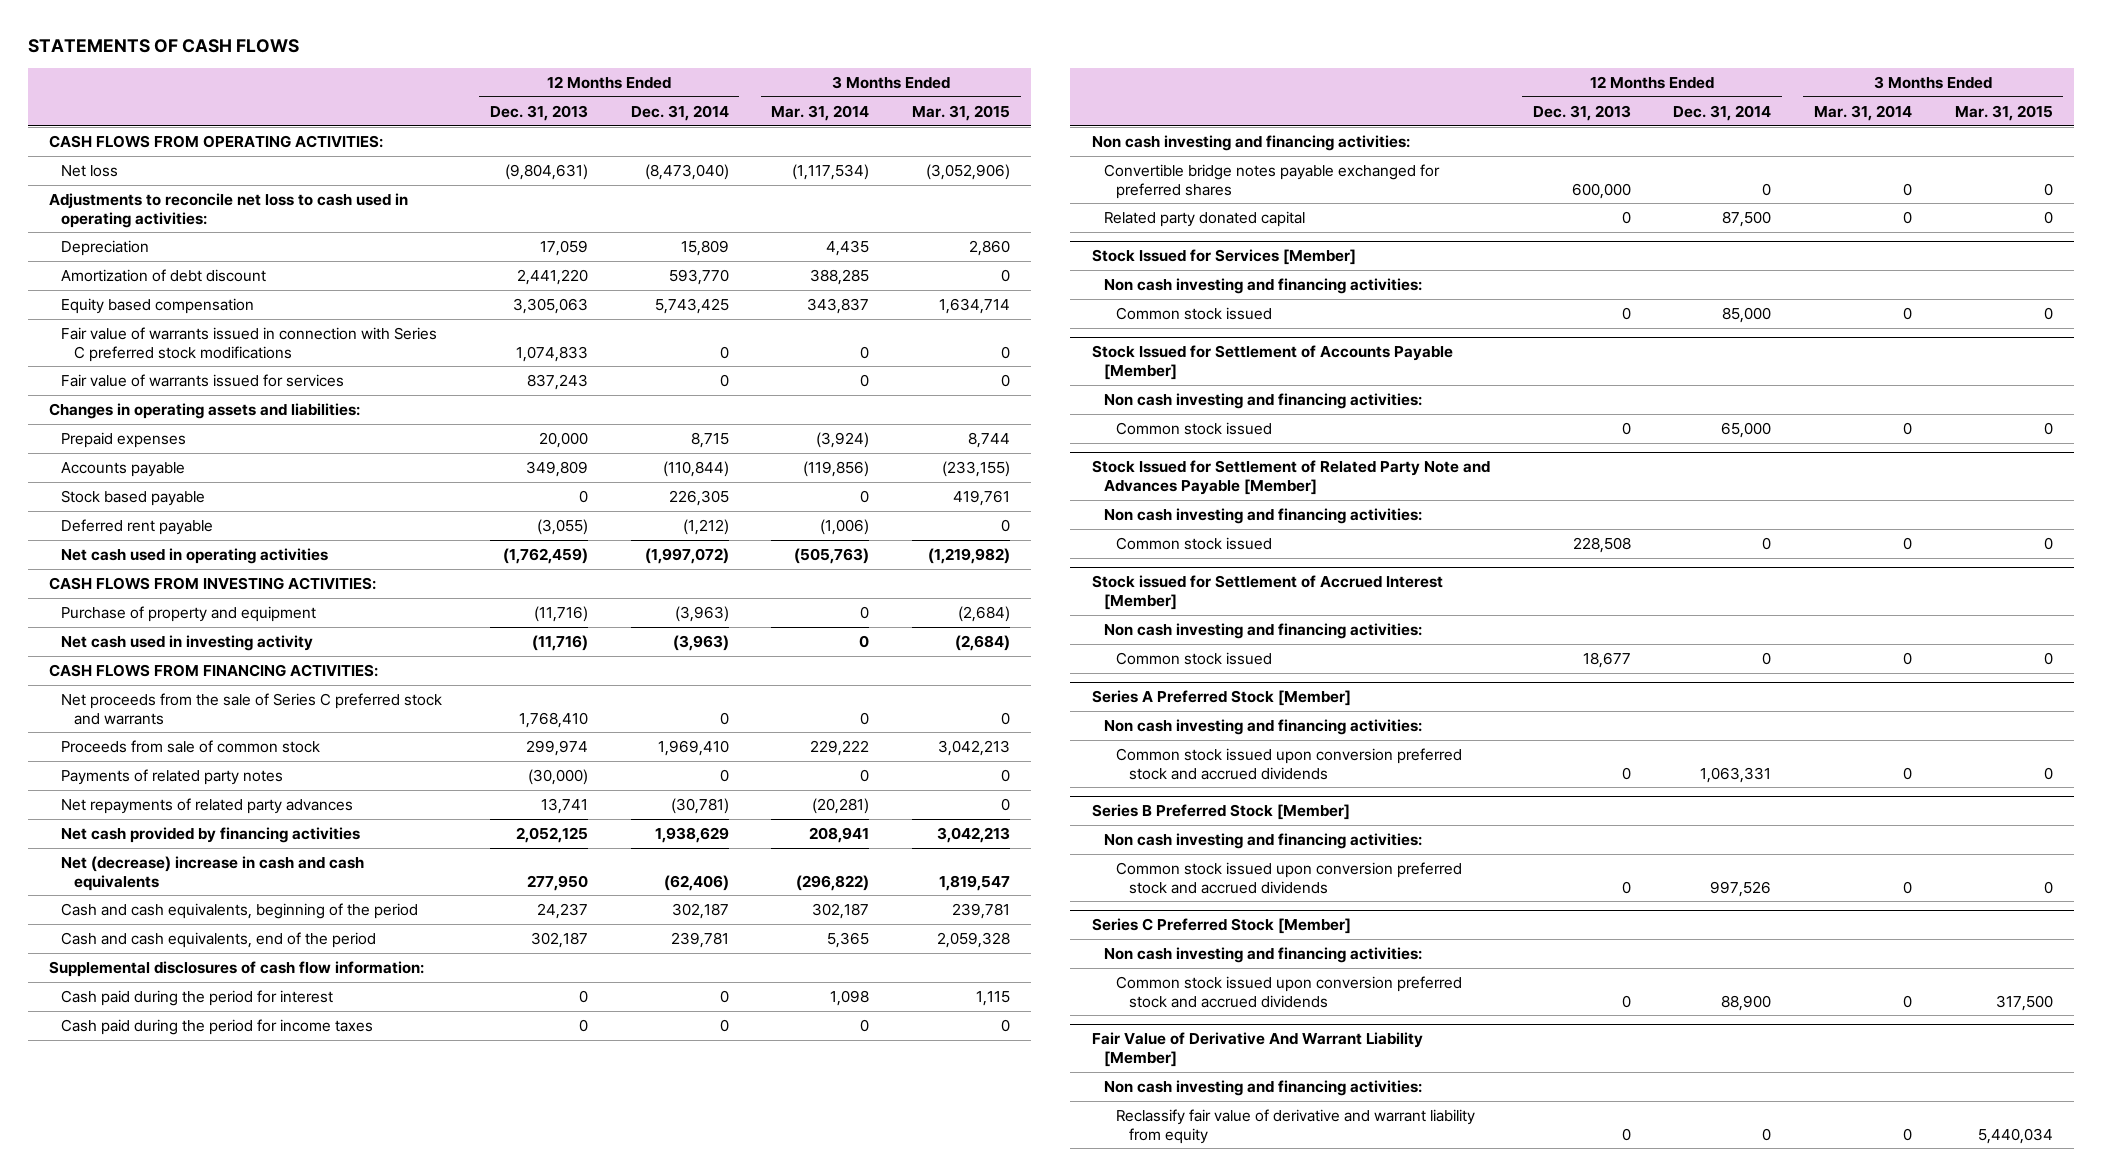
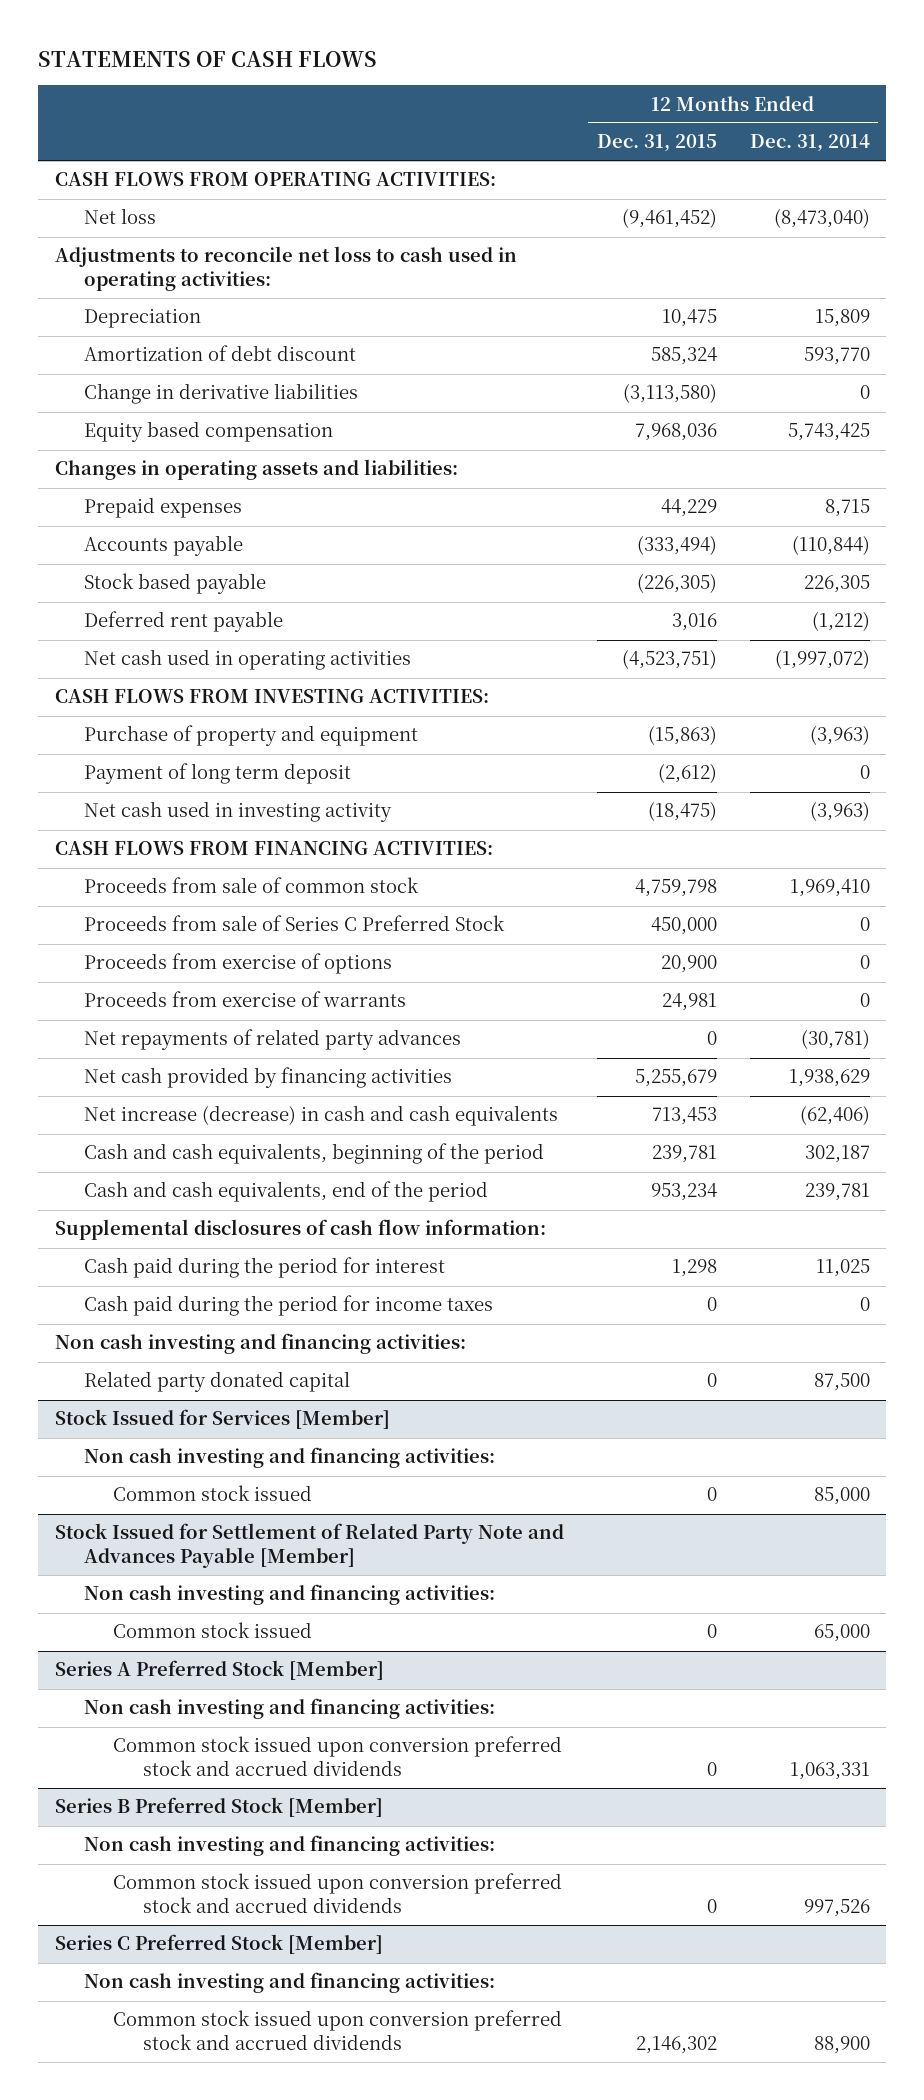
- | 12 Months Ended Dec. 31, 2013 | 12 Months Ended Dec. 31, 2014 | 3 Months Ended Mar. 31, 2014 | 3 Months Ended Mar. 31, 2015
+ | 12 Months Ended Dec. 31, 2015 | 12 Months Ended Dec. 31, 2014
+ Change in derivative liabilities | (3,113,580) | 0
- Fair value of warrants issued in connection with Series C preferred stock modifications | 1,074,833 | 0 | 0 | 0
- Fair value of warrants issued for services | 837,243 | 0 | 0 | 0
+ Payment of long term deposit | (2,612) | 0
- Net proceeds from the sale of Series C preferred stock and warrants | 1,768,410 | 0 | 0 | 0
- Payments of related party notes | (30,000) | 0 | 0 | 0
+ Proceeds from sale of Series C Preferred Stock | 450,000 | 0
+ Proceeds from exercise of options | 20,900 | 0
+ Proceeds from exercise of warrants | 24,981 | 0
- Net (decrease) increase in cash and cash equivalents | 277,950 | (62,406) | (296,822) | 1,819,547
+ Net increase (decrease) in cash and cash equivalents | 713,453 | (62,406)
- Cash paid during the period for interest | 0 | 0 | 1,098 | 1,115
+ Cash paid during the period for interest | 1,298 | 11,025
- Convertible bridge notes payable exchanged for preferred shares | 600,000 | 0 | 0 | 0
- Stock Issued for Settlement of Accounts Payable [Member]
- Non cash investing and financing activities:
- Common stock issued | 0 | 65,000 | 0 | 0
@ Stock Issued for Settlement of Related Party Note and Advances Payable [Member]
- Common stock issued | 228,508 | 0 | 0 | 0
- Stock issued for Settlement of Accrued Interest [Member]
- Non cash investing and financing activities:
- Common stock issued | 18,677 | 0 | 0 | 0
@ Stock Issued for Settlement of Related Party Note and Advances Payable [Member]
+ Common stock issued | 0 | 65,000
- Fair Value of Derivative And Warrant Liability [Member]
- Non cash investing and financing activities:
- Reclassify fair value of derivative and warrant liability from equity | 0 | 0 | 0 | 5,440,034

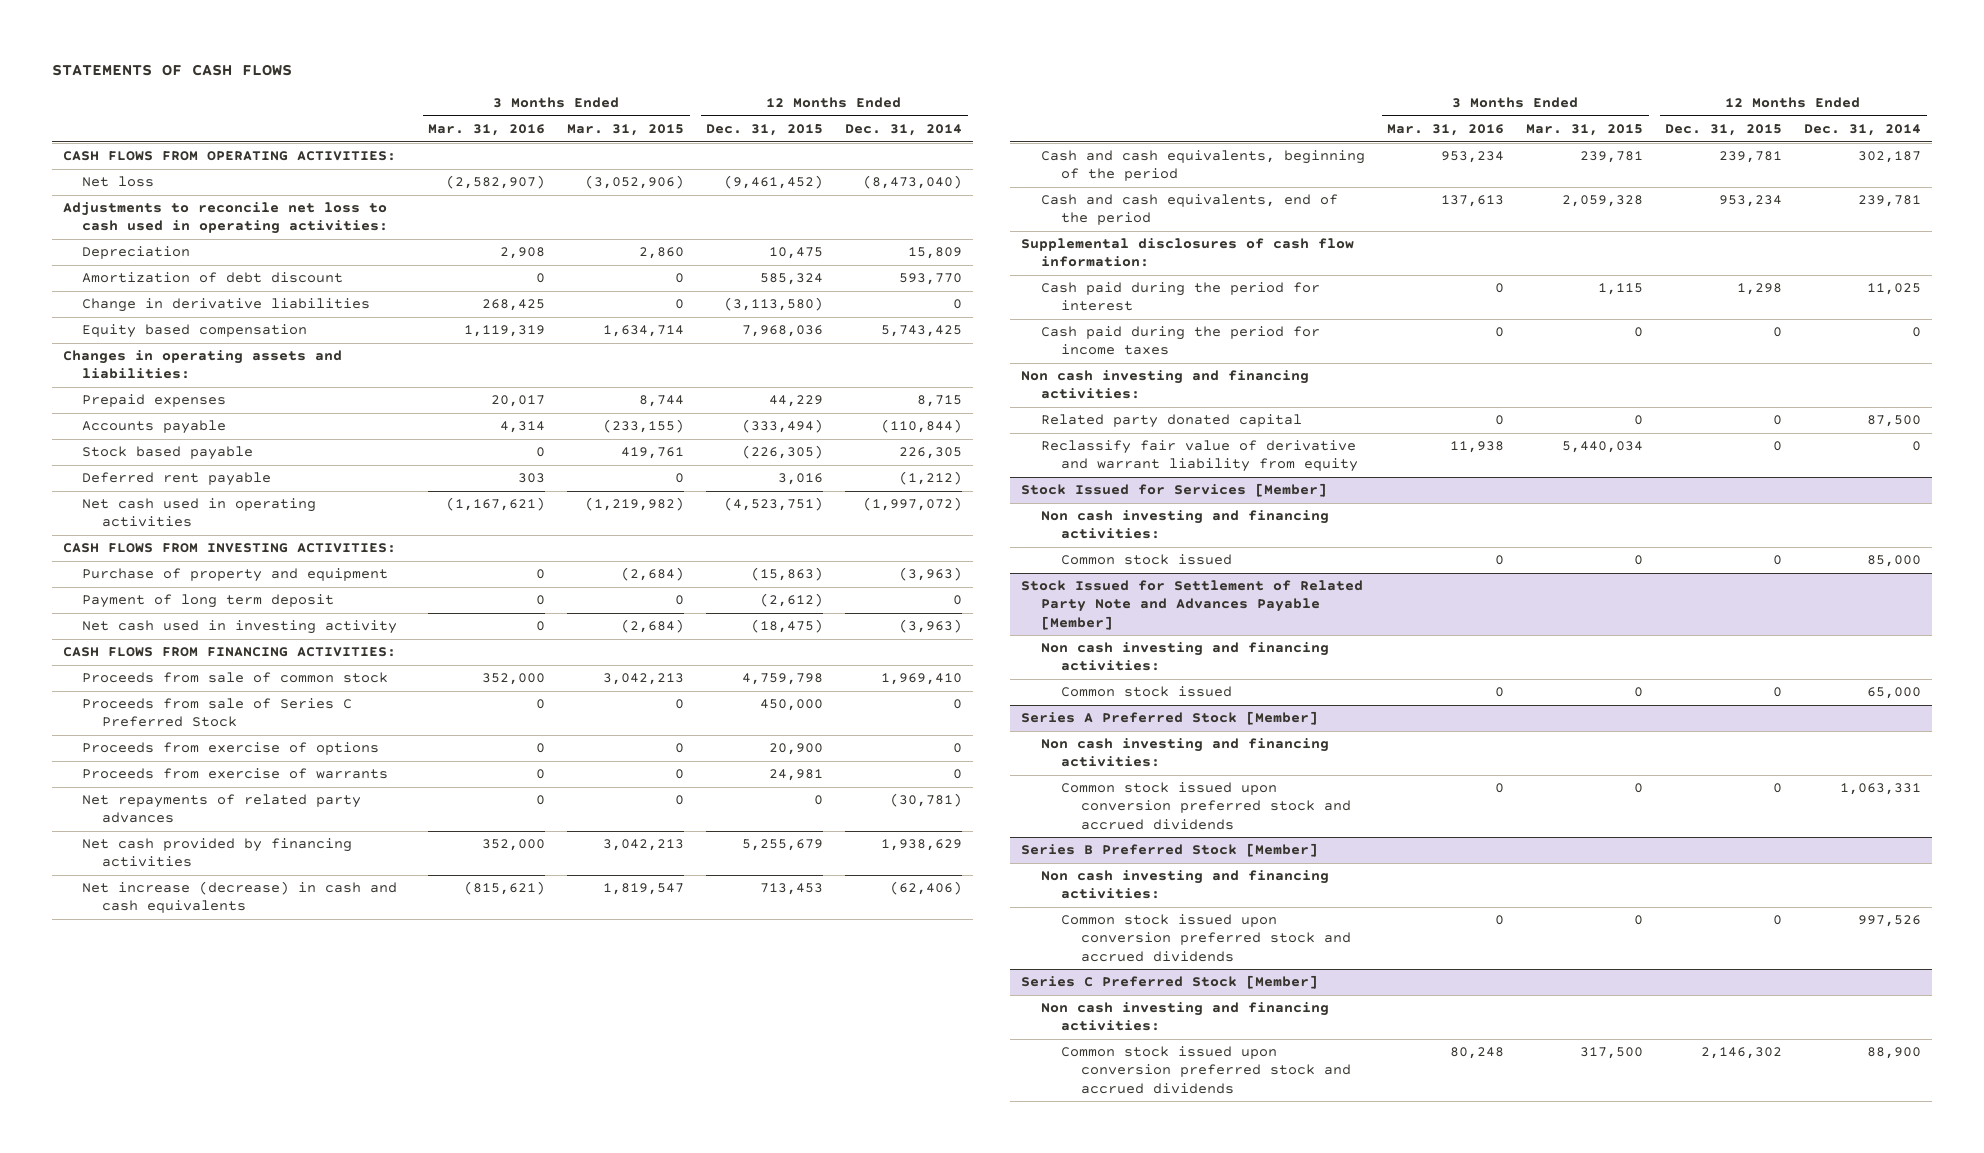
- | 12 Months Ended Dec. 31, 2015 | 12 Months Ended Dec. 31, 2014
+ | 3 Months Ended Mar. 31, 2016 | 3 Months Ended Mar. 31, 2015 | 12 Months Ended Dec. 31, 2015 | 12 Months Ended Dec. 31, 2014
+ Reclassify fair value of derivative and warrant liability from equity | 11,938 | 5,440,034 | 0 | 0

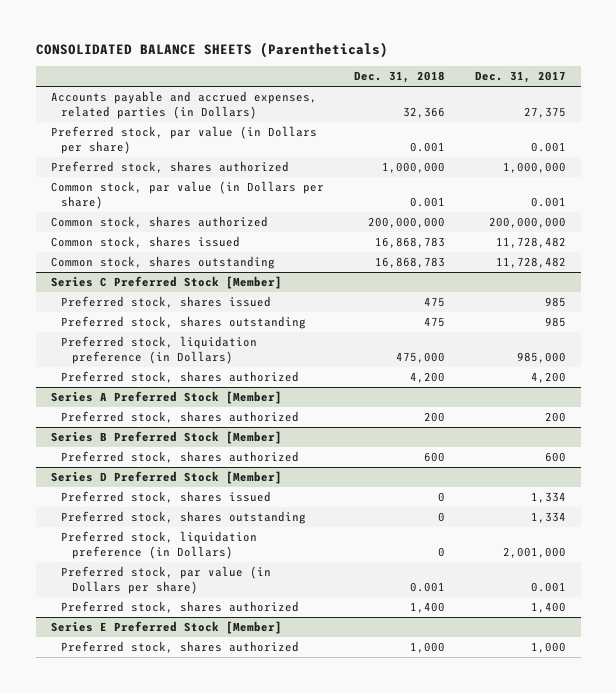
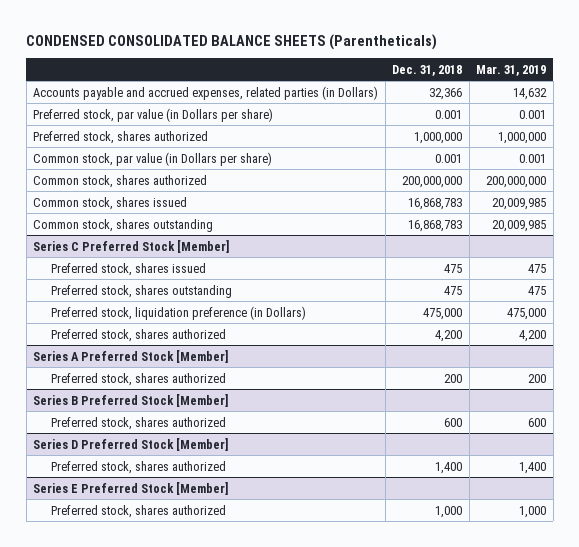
- CONSOLIDATED BALANCE SHEETS (Parentheticals)
+ CONDENSED CONSOLIDATED BALANCE SHEETS (Parentheticals)
- | Dec. 31, 2018 | Dec. 31, 2017
+ | Dec. 31, 2018 | Mar. 31, 2019
@ Series D Preferred Stock [Member]
- Preferred stock, shares issued | 0 | 1,334
- Preferred stock, shares outstanding | 0 | 1,334
- Preferred stock, liquidation preference (in Dollars) | 0 | 2,001,000
- Preferred stock, par value (in Dollars per share) | 0.001 | 0.001

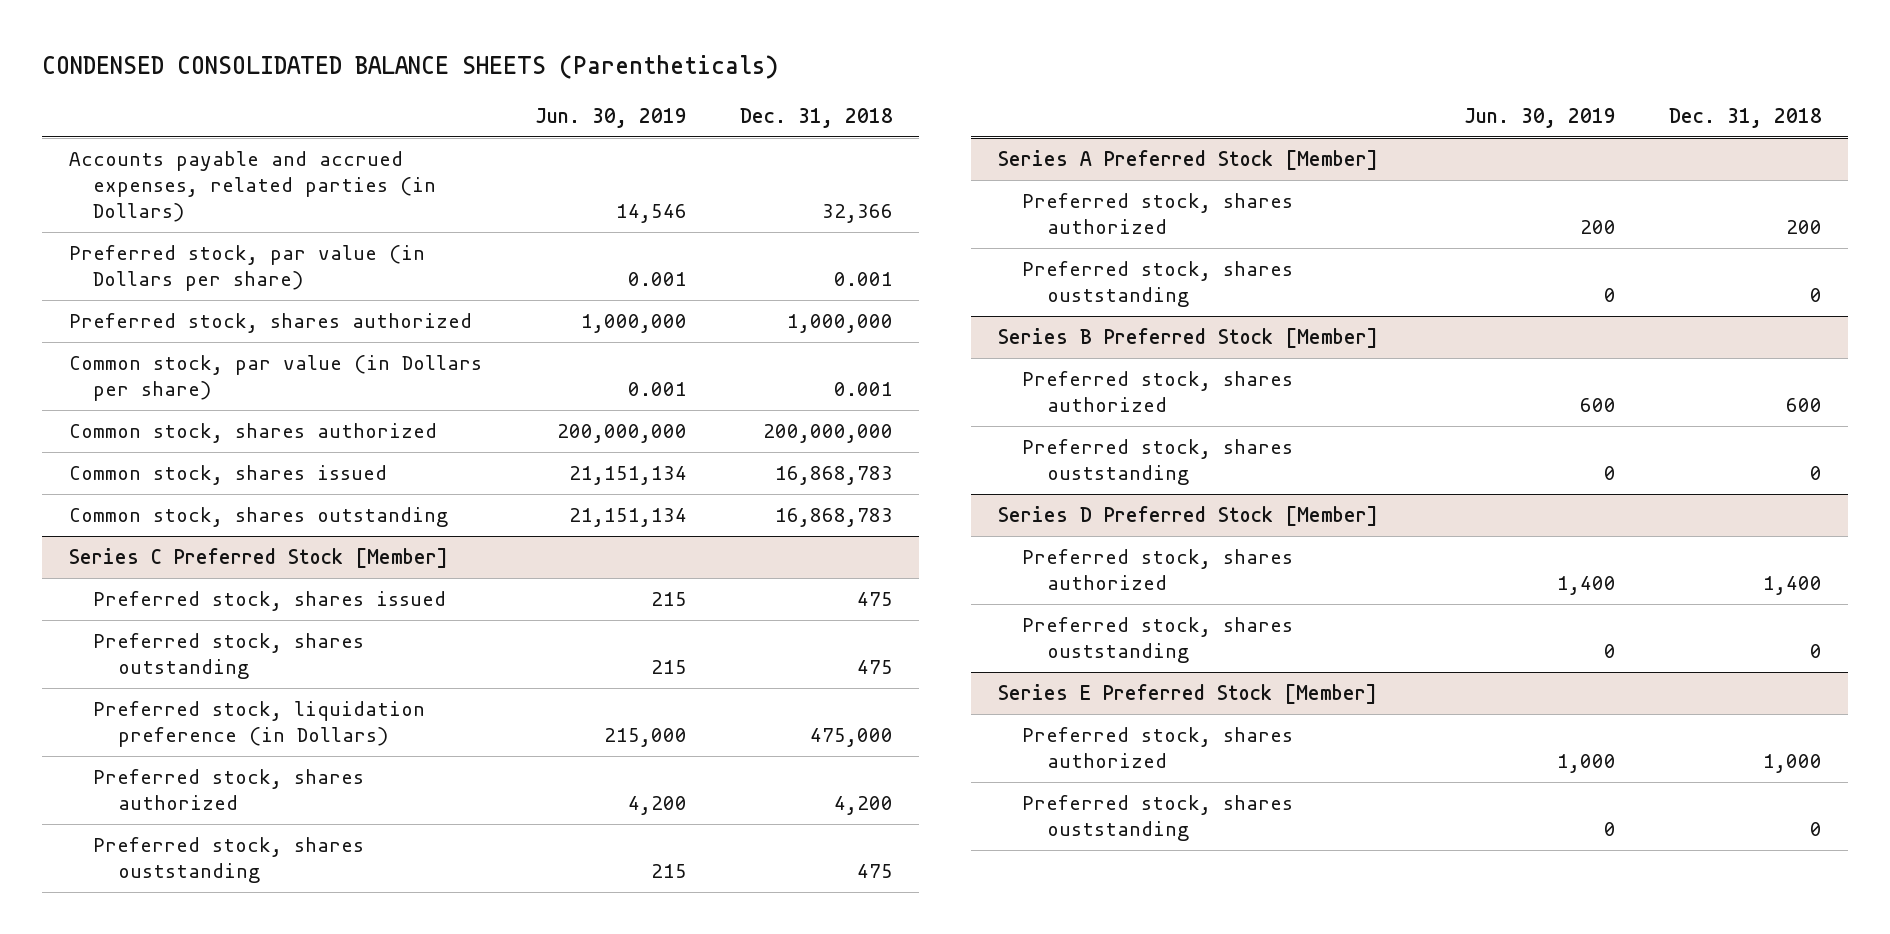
- | Dec. 31, 2018 | Mar. 31, 2019
+ | Jun. 30, 2019 | Dec. 31, 2018
@ Series C Preferred Stock [Member]
+ Preferred stock, shares ouststanding | 215 | 475
@ Series A Preferred Stock [Member]
+ Preferred stock, shares ouststanding | 0 | 0
@ Series B Preferred Stock [Member]
+ Preferred stock, shares ouststanding | 0 | 0
@ Series D Preferred Stock [Member]
+ Preferred stock, shares ouststanding | 0 | 0
@ Series E Preferred Stock [Member]
+ Preferred stock, shares ouststanding | 0 | 0

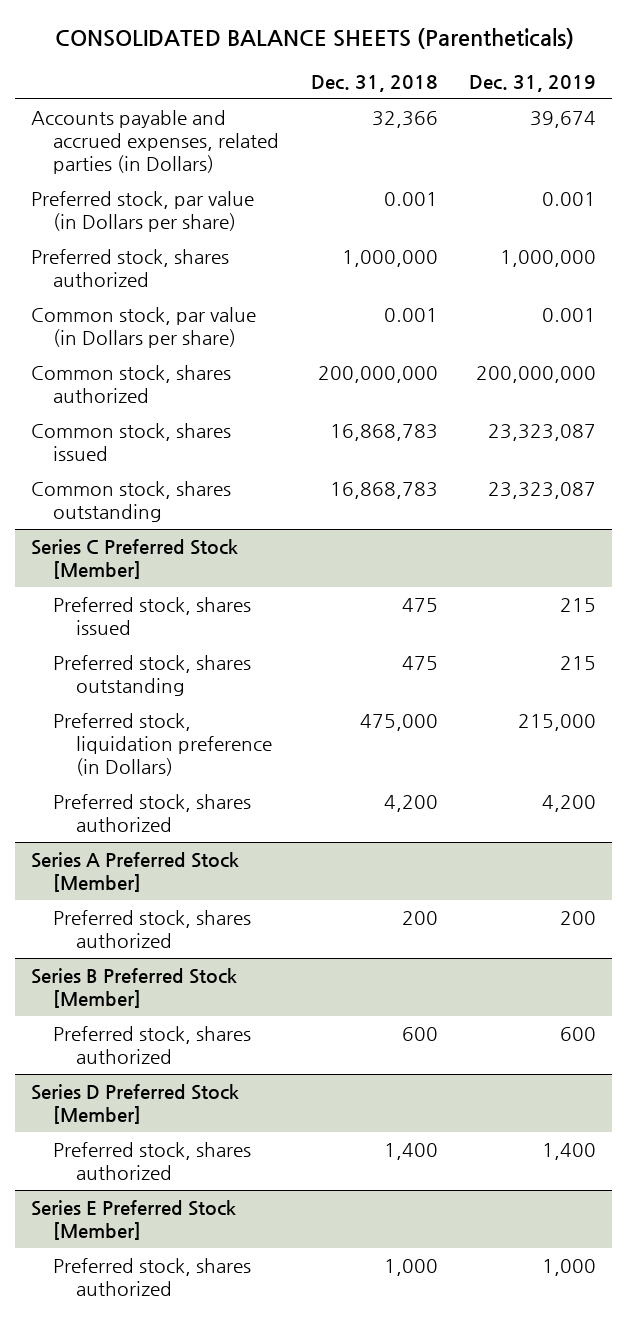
- CONDENSED CONSOLIDATED BALANCE SHEETS (Parentheticals)
+ CONSOLIDATED BALANCE SHEETS (Parentheticals)
- | Jun. 30, 2019 | Dec. 31, 2018
+ | Dec. 31, 2018 | Dec. 31, 2019
@ Series C Preferred Stock [Member]
- Preferred stock, shares ouststanding | 215 | 475
@ Series A Preferred Stock [Member]
- Preferred stock, shares ouststanding | 0 | 0
@ Series B Preferred Stock [Member]
- Preferred stock, shares ouststanding | 0 | 0
@ Series D Preferred Stock [Member]
- Preferred stock, shares ouststanding | 0 | 0
@ Series E Preferred Stock [Member]
- Preferred stock, shares ouststanding | 0 | 0

